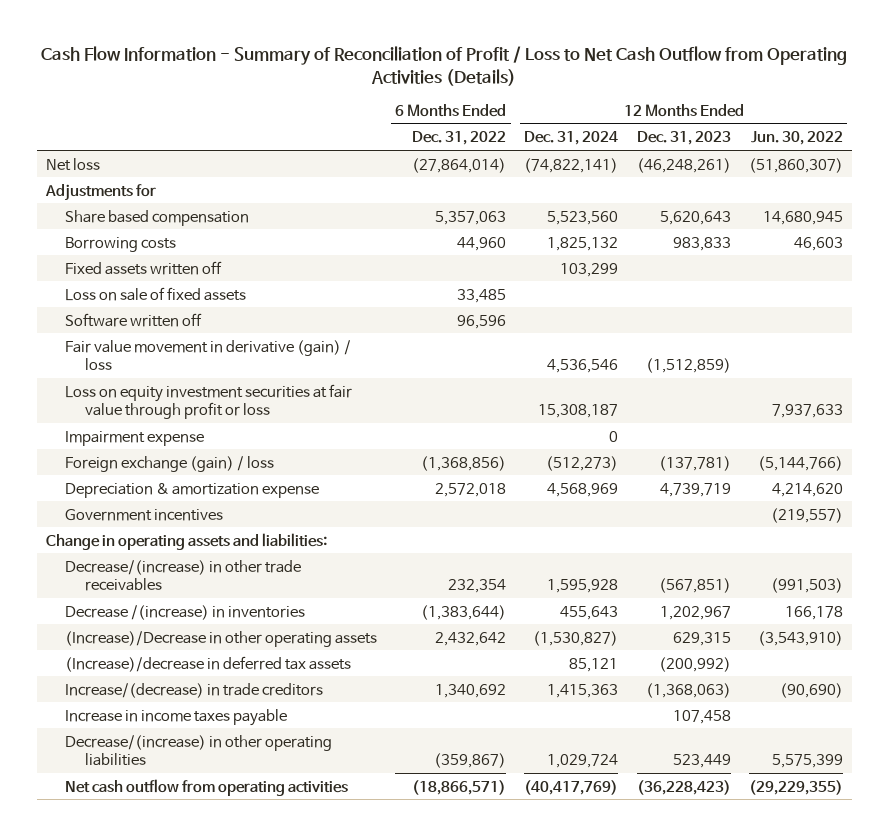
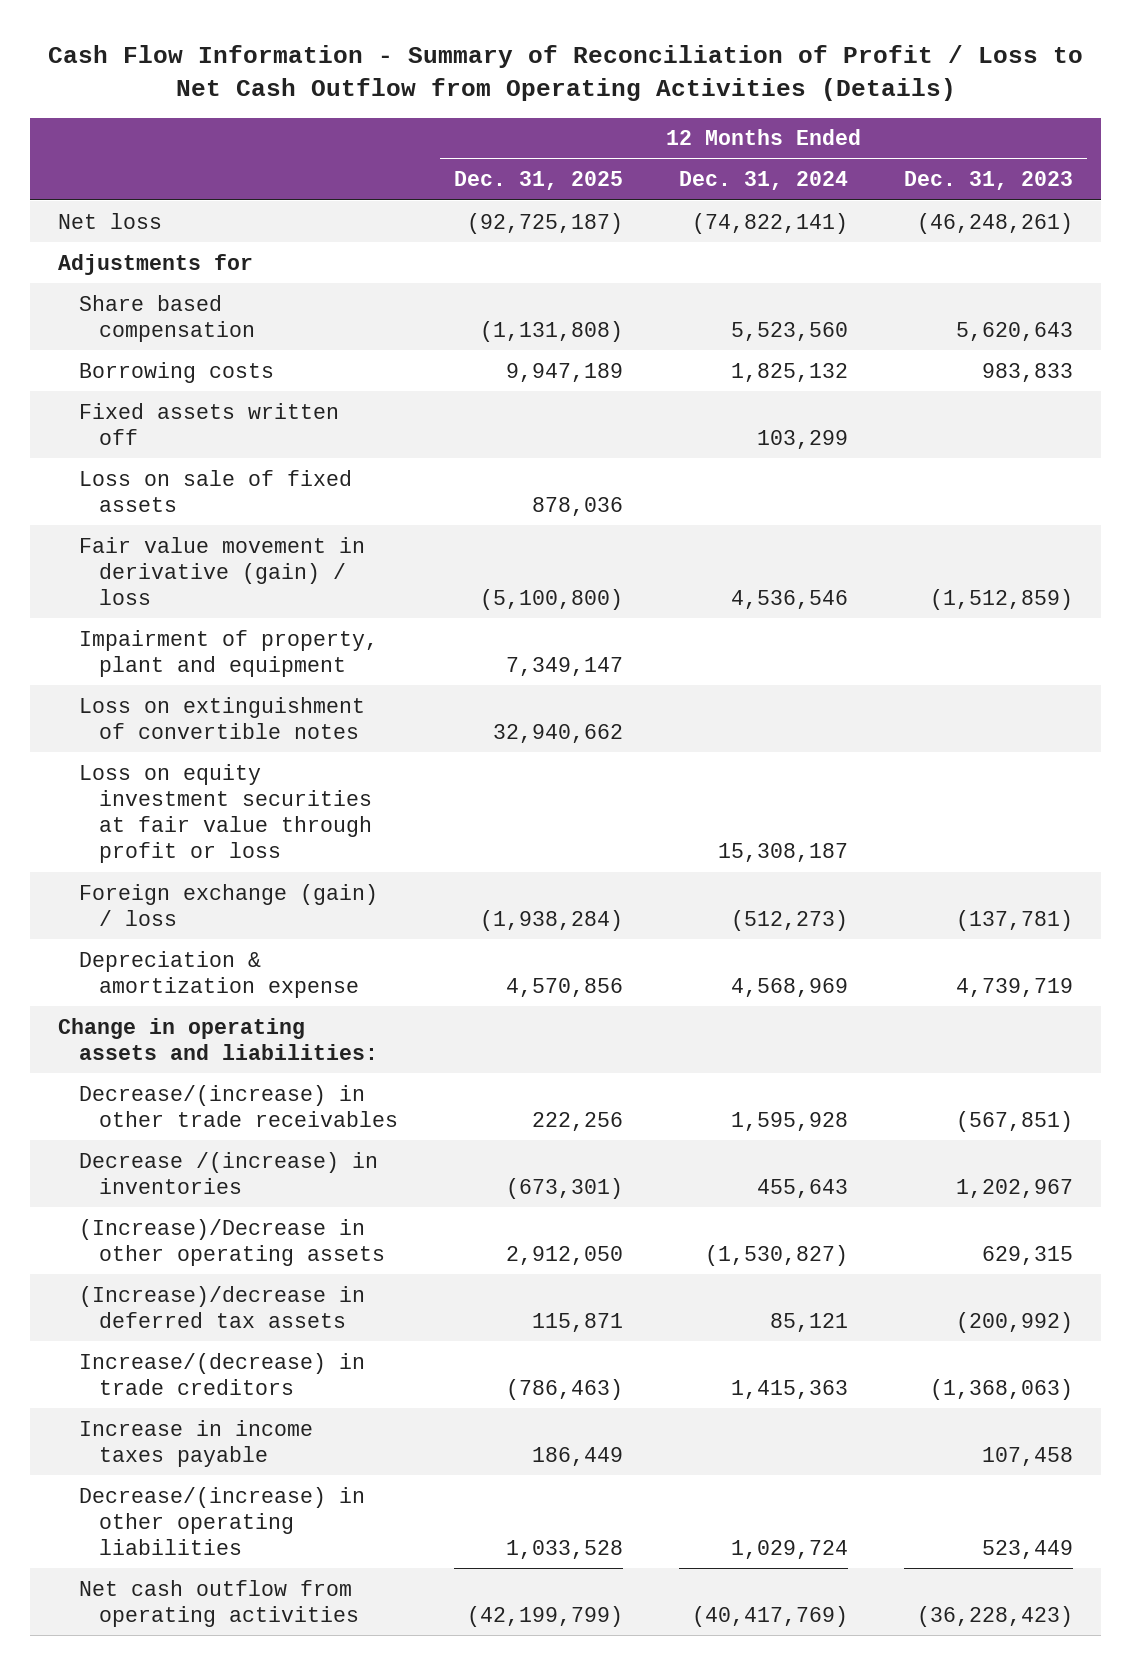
- | 6 Months Ended Dec. 31, 2022 | 12 Months Ended Dec. 31, 2024 | 12 Months Ended Dec. 31, 2023 | 12 Months Ended Jun. 30, 2022
+ | 12 Months Ended Dec. 31, 2025 | 12 Months Ended Dec. 31, 2024 | 12 Months Ended Dec. 31, 2023
- Software written off | 96,596 | | |
+ Impairment of property, plant and equipment | 7,349,147 | |
+ Loss on extinguishment of convertible notes | 32,940,662 | |
- Impairment expense | | 0 | |
- Government incentives | | | | (219,557)

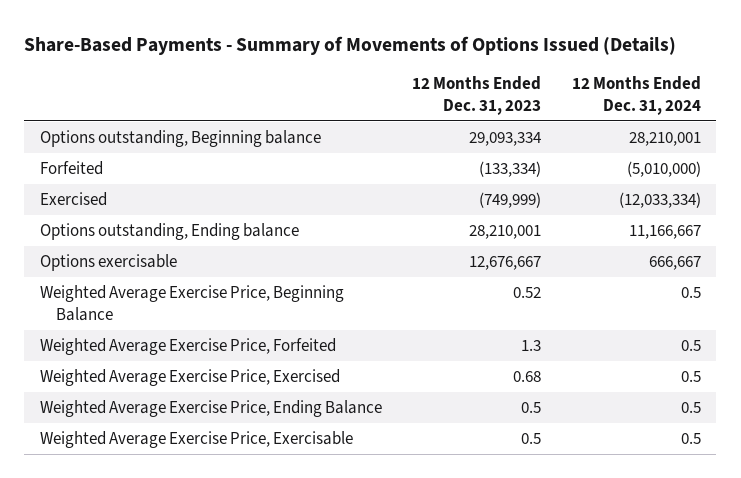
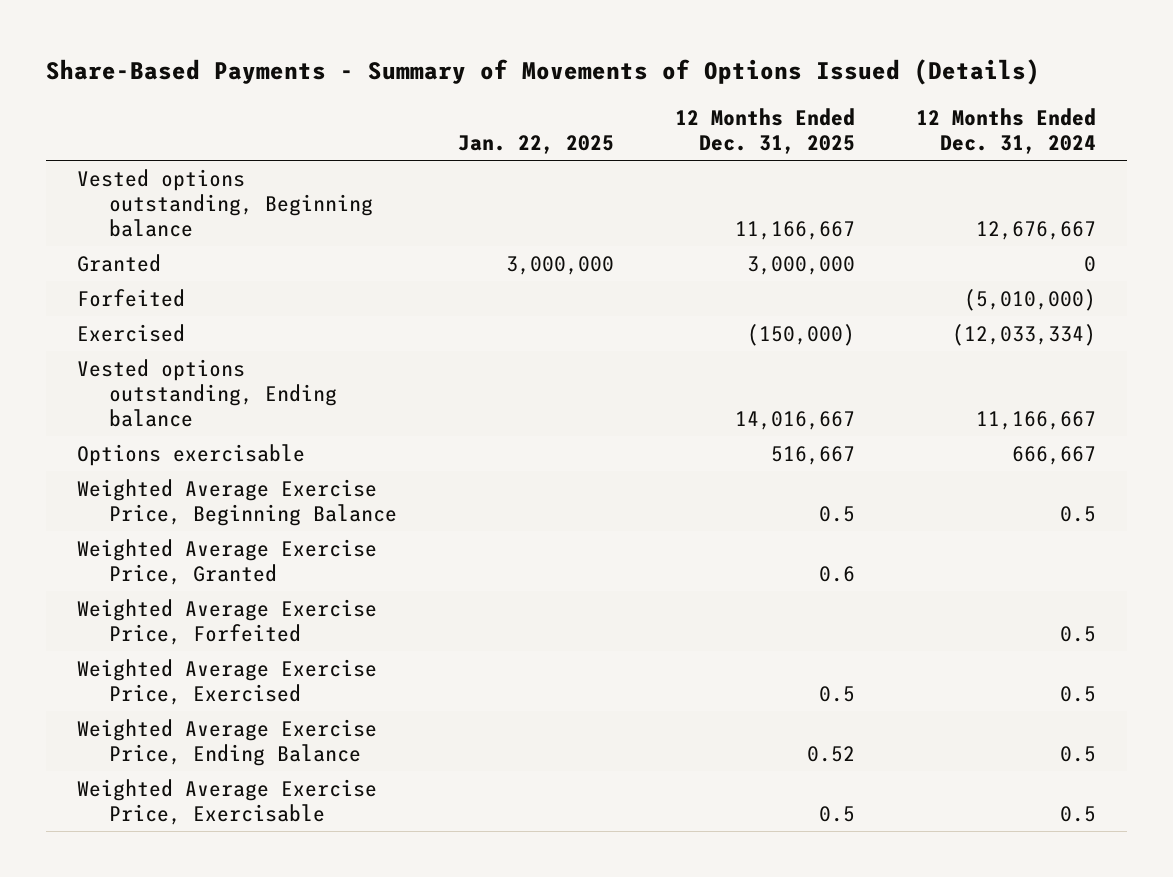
- | 12 Months Ended Dec. 31, 2023 | 12 Months Ended Dec. 31, 2024
+ | Jan. 22, 2025 | 12 Months Ended Dec. 31, 2025 | 12 Months Ended Dec. 31, 2024
- Options outstanding, Beginning balance | 29,093,334 | 28,210,001
+ Vested options outstanding, Beginning balance | | 11,166,667 | 12,676,667
+ Granted | 3,000,000 | 3,000,000 | 0
- Options outstanding, Ending balance | 28,210,001 | 11,166,667
+ Vested options outstanding, Ending balance | | 14,016,667 | 11,166,667
+ Weighted Average Exercise Price, Granted | | 0.6 |

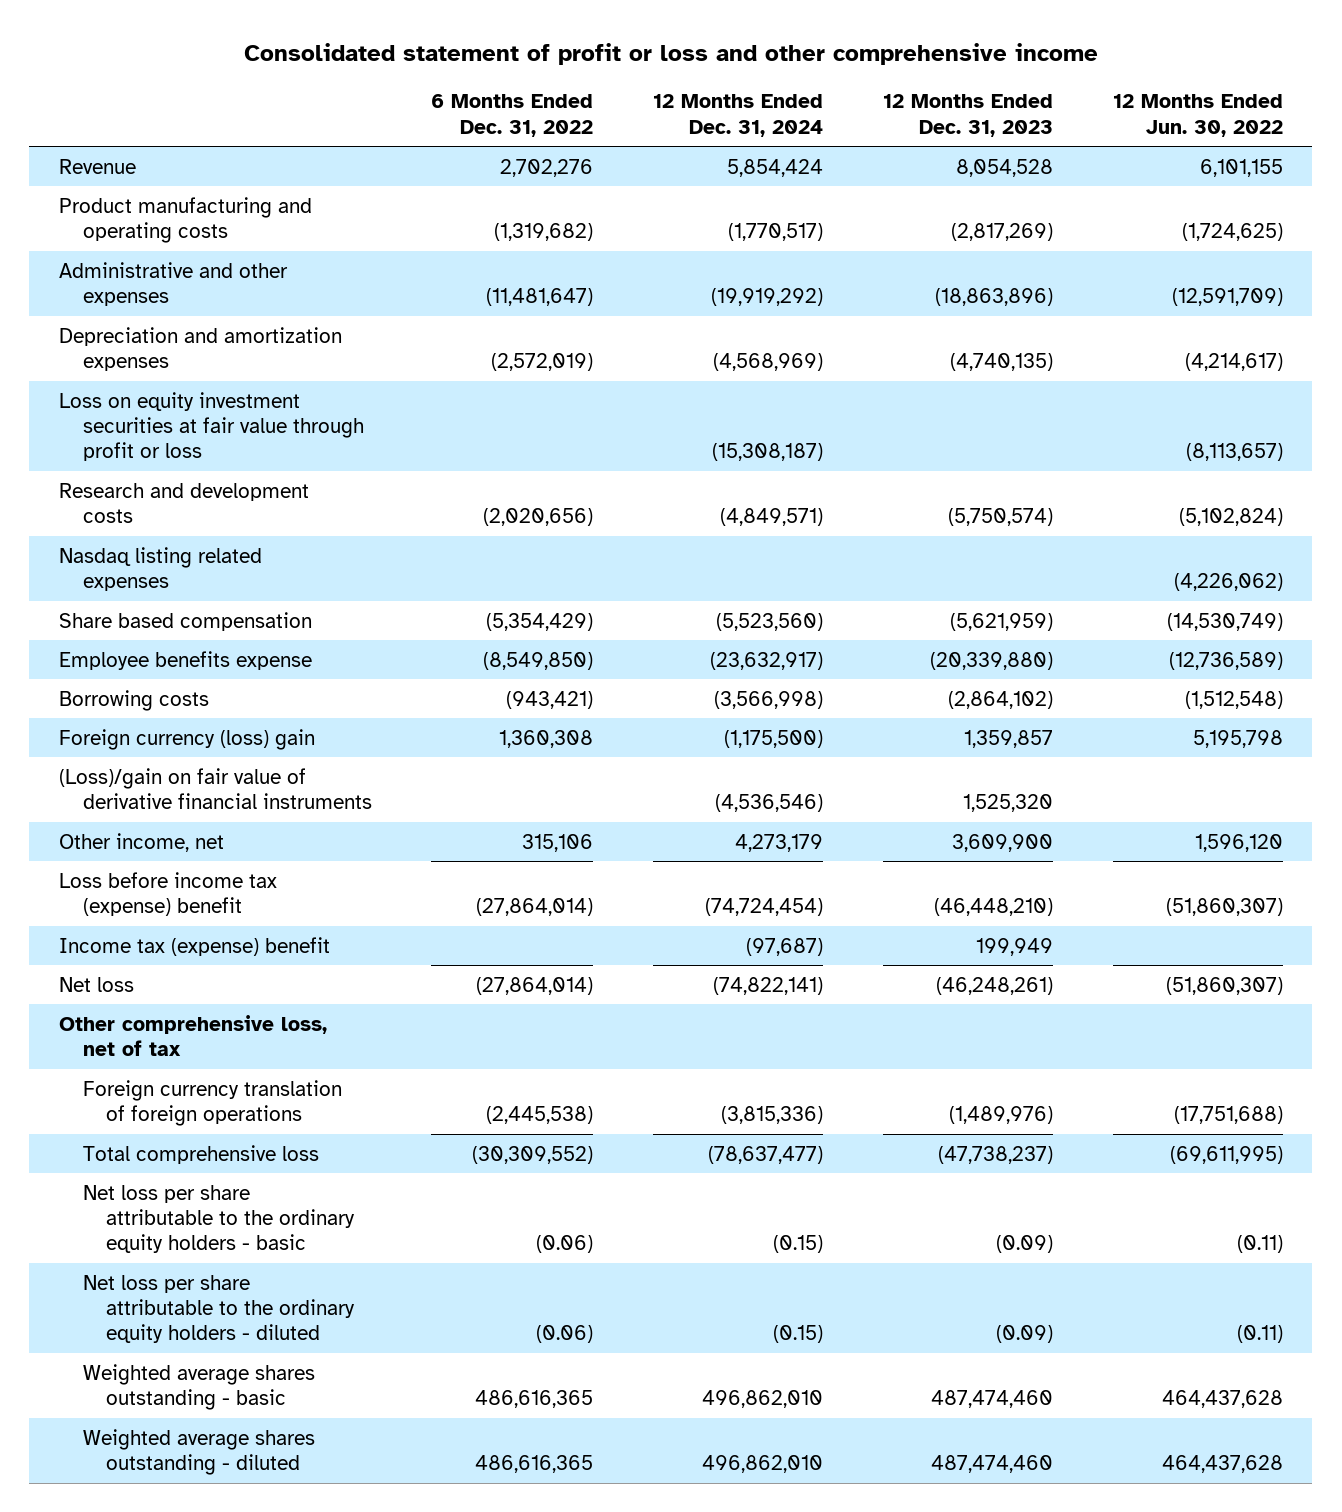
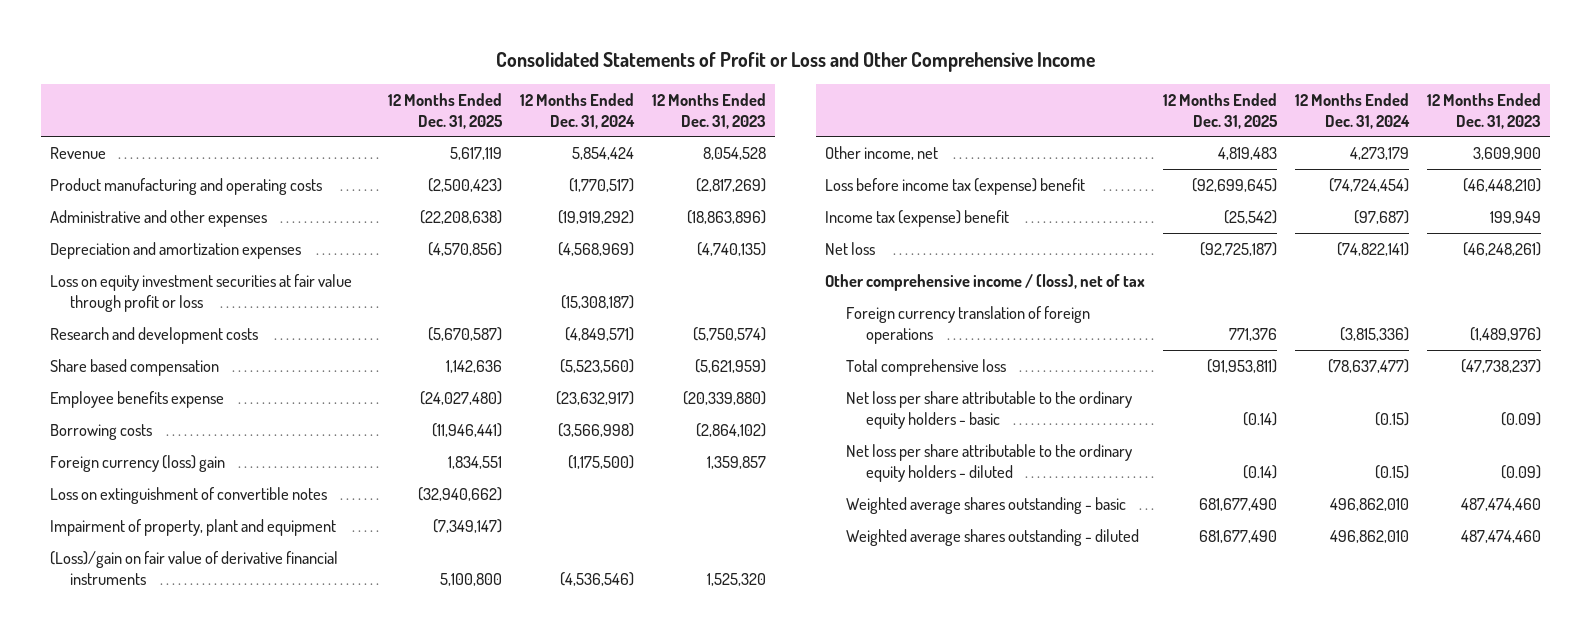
- Consolidated statement of profit or loss and other comprehensive income
+ Consolidated Statements of Profit or Loss and Other Comprehensive Income
- | 6 Months Ended Dec. 31, 2022 | 12 Months Ended Dec. 31, 2024 | 12 Months Ended Dec. 31, 2023 | 12 Months Ended Jun. 30, 2022
+ | 12 Months Ended Dec. 31, 2025 | 12 Months Ended Dec. 31, 2024 | 12 Months Ended Dec. 31, 2023
- Nasdaq listing related expenses | | | | (4,226,062)
+ Loss on extinguishment of convertible notes | (32,940,662) | |
+ Impairment of property, plant and equipment | (7,349,147) | |
- Other comprehensive loss, net of tax
+ Other comprehensive income / (loss), net of tax

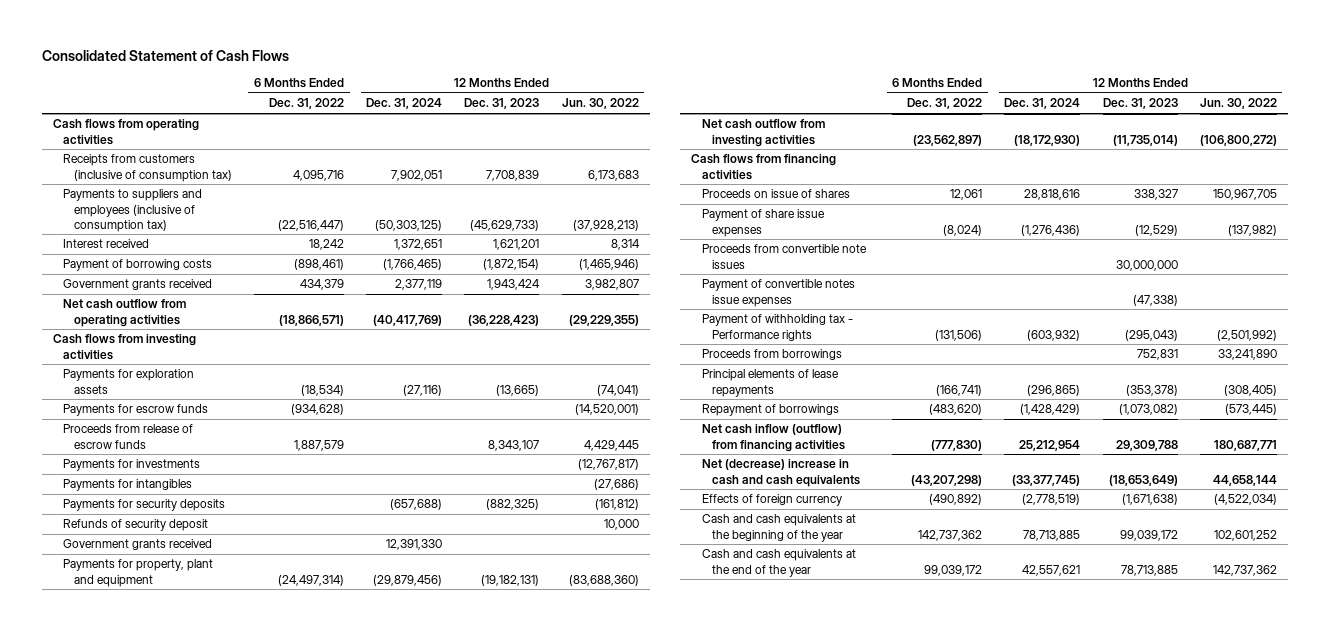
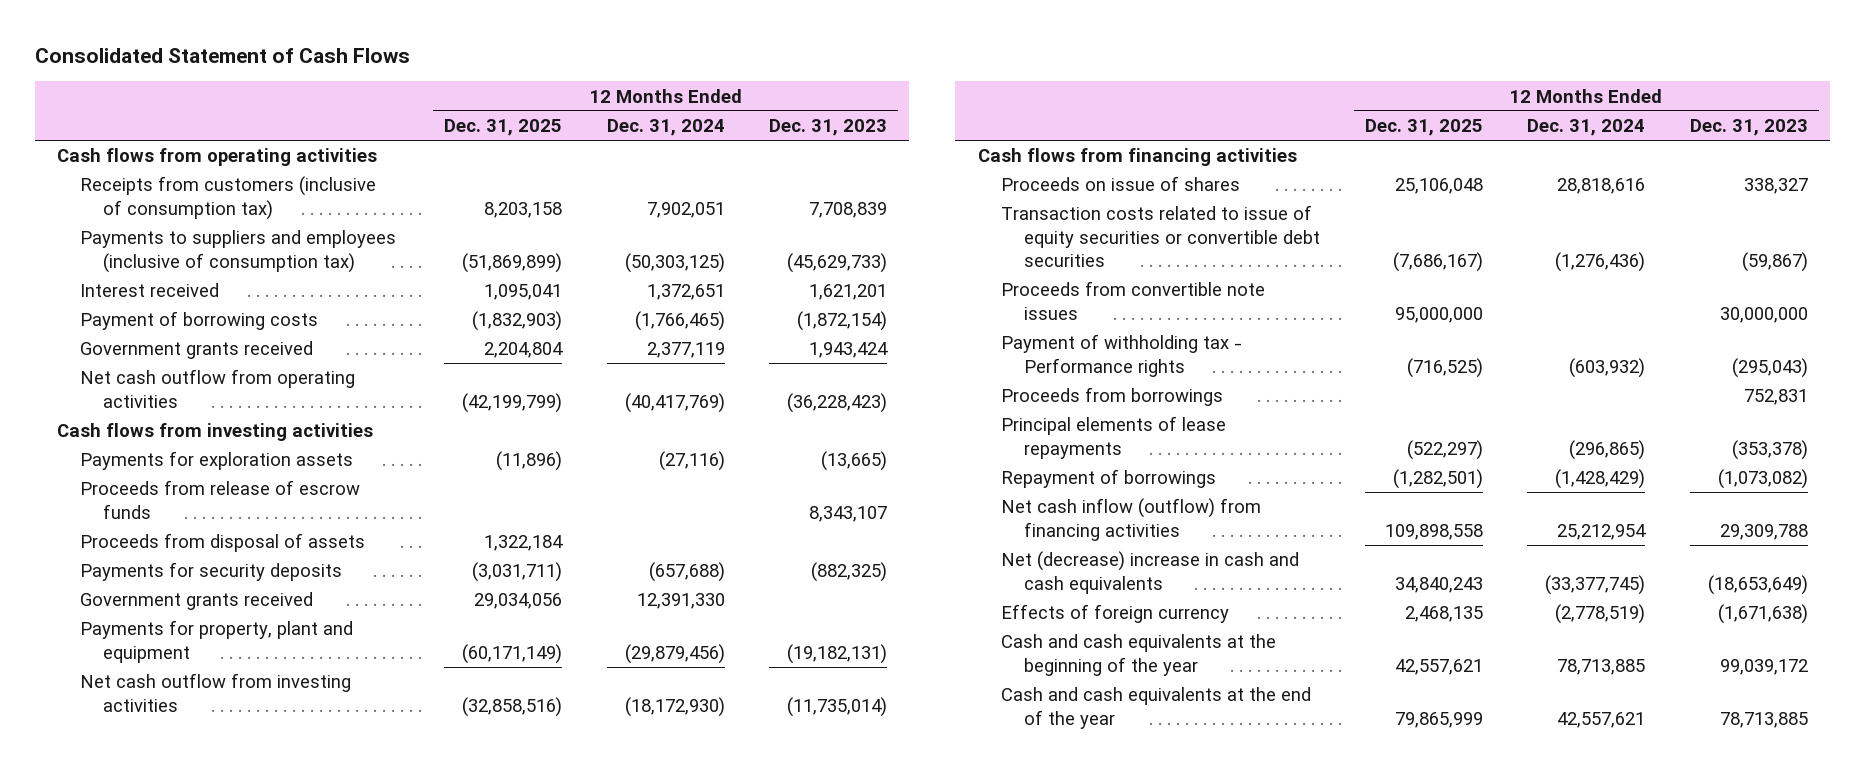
- | 6 Months Ended Dec. 31, 2022 | 12 Months Ended Dec. 31, 2024 | 12 Months Ended Dec. 31, 2023 | 12 Months Ended Jun. 30, 2022
+ | 12 Months Ended Dec. 31, 2025 | 12 Months Ended Dec. 31, 2024 | 12 Months Ended Dec. 31, 2023
- Payments for escrow funds | (934,628) | | | (14,520,001)
- Payments for investments | | | | (12,767,817)
- Payments for intangibles | | | | (27,686)
+ Proceeds from disposal of assets | 1,322,184 | |
- Refunds of security deposit | | | | 10,000
- Payment of share issue expenses | (8,024) | (1,276,436) | (12,529) | (137,982)
+ Transaction costs related to issue of equity securities or convertible debt securities | (7,686,167) | (1,276,436) | (59,867)
- Payment of convertible notes issue expenses | | | (47,338) |

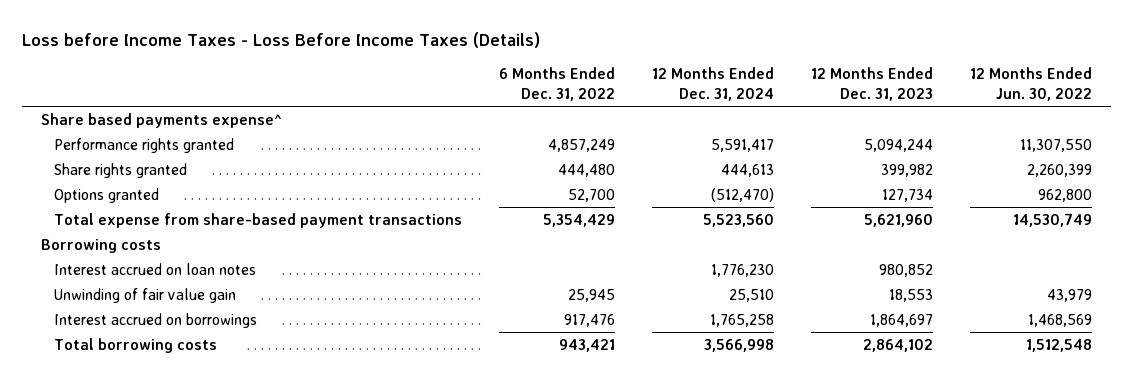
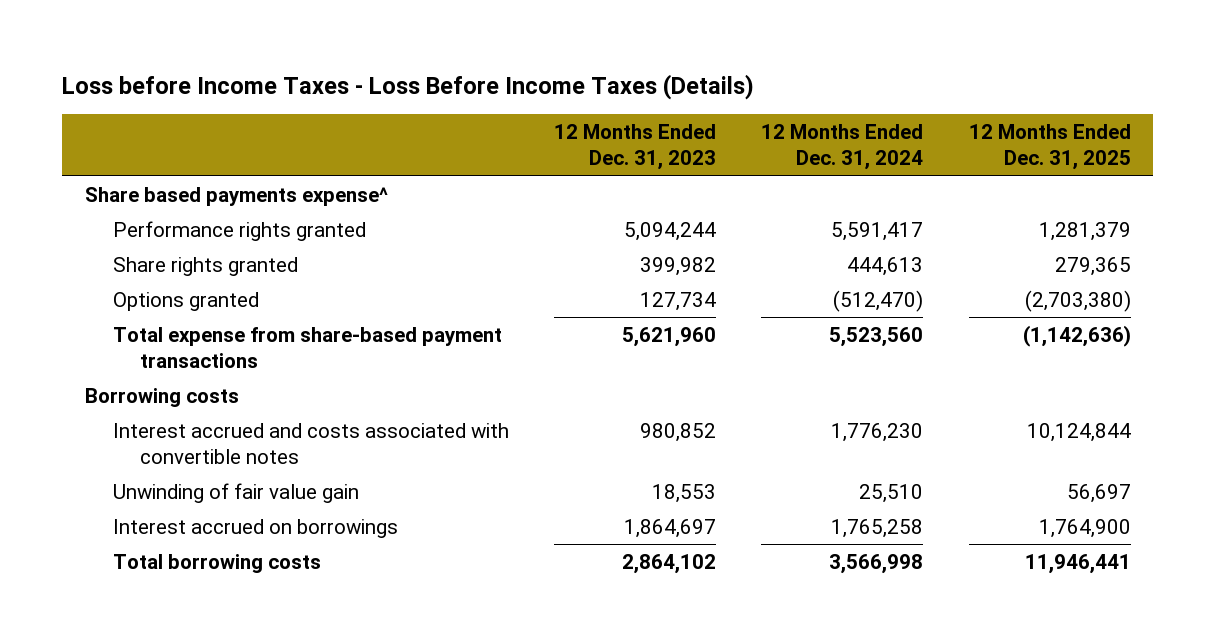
- | 6 Months Ended Dec. 31, 2022 | 12 Months Ended Dec. 31, 2024 | 12 Months Ended Dec. 31, 2023 | 12 Months Ended Jun. 30, 2022
+ | 12 Months Ended Dec. 31, 2023 | 12 Months Ended Dec. 31, 2024 | 12 Months Ended Dec. 31, 2025
- Interest accrued on loan notes | | 1,776,230 | 980,852 |
+ Interest accrued and costs associated with convertible notes | 980,852 | 1,776,230 | 10,124,844

